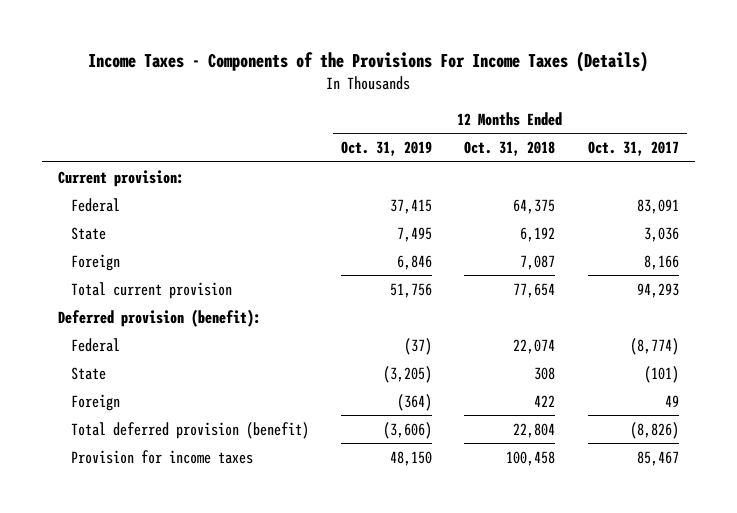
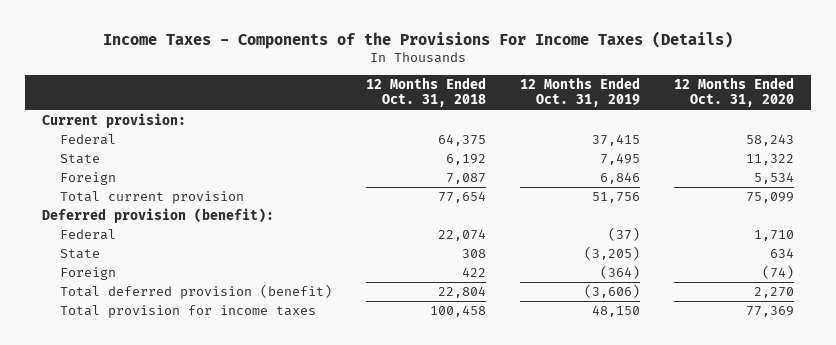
- | 12 Months Ended Oct. 31, 2019 | 12 Months Ended Oct. 31, 2018 | 12 Months Ended Oct. 31, 2017
+ | 12 Months Ended Oct. 31, 2018 | 12 Months Ended Oct. 31, 2019 | 12 Months Ended Oct. 31, 2020
- Provision for income taxes | 48,150 | 100,458 | 85,467
+ Total provision for income taxes | 100,458 | 48,150 | 77,369

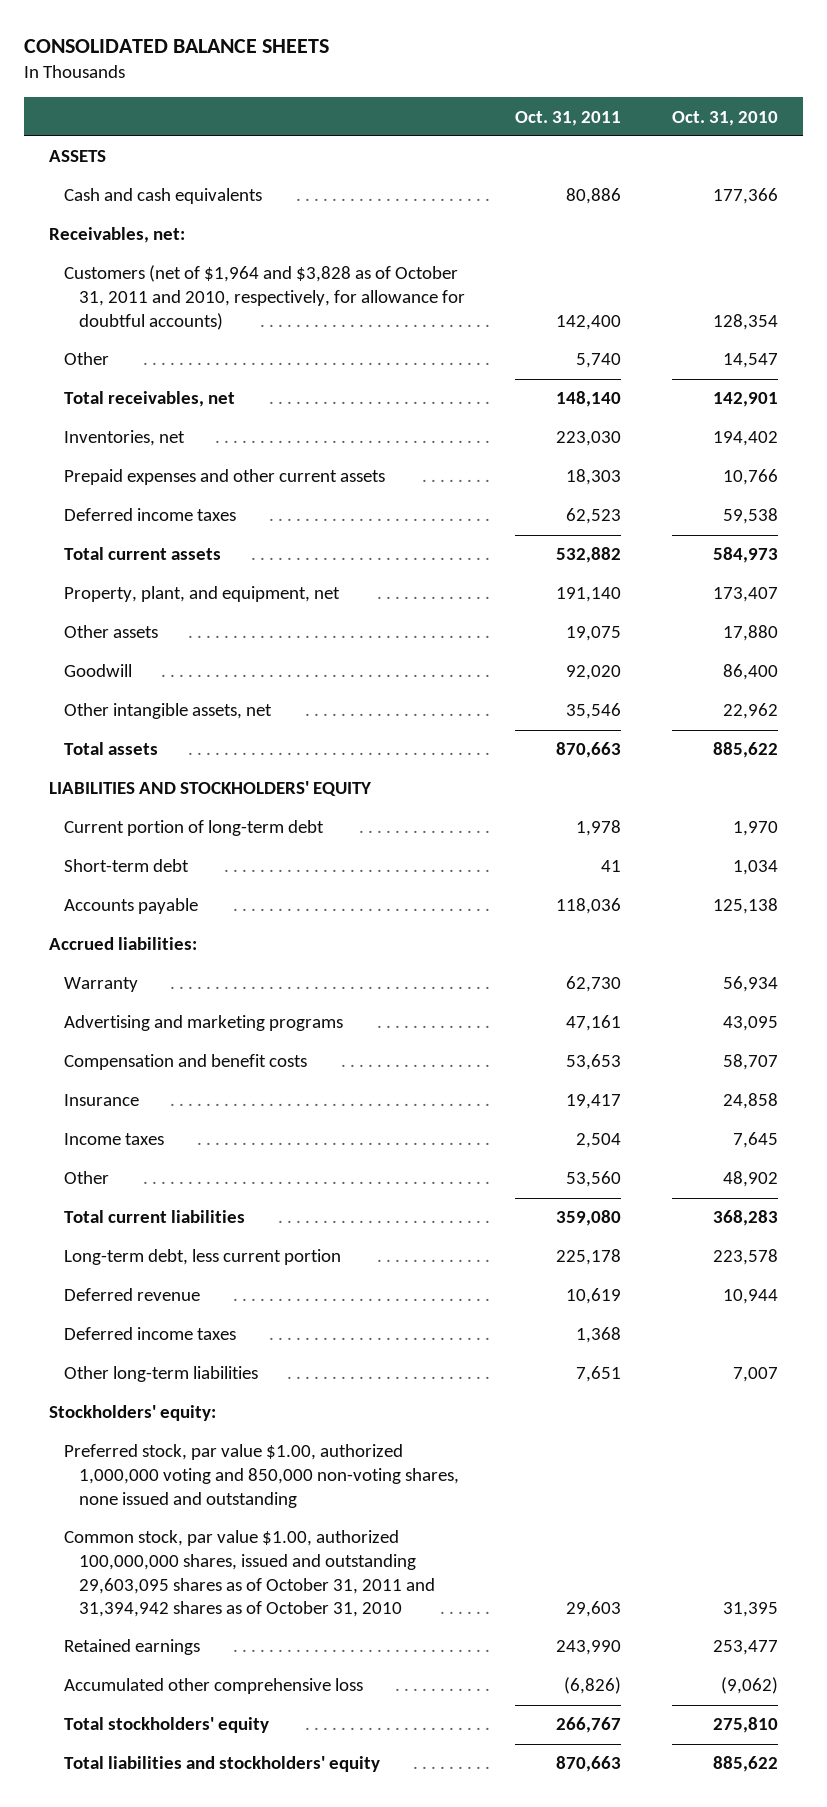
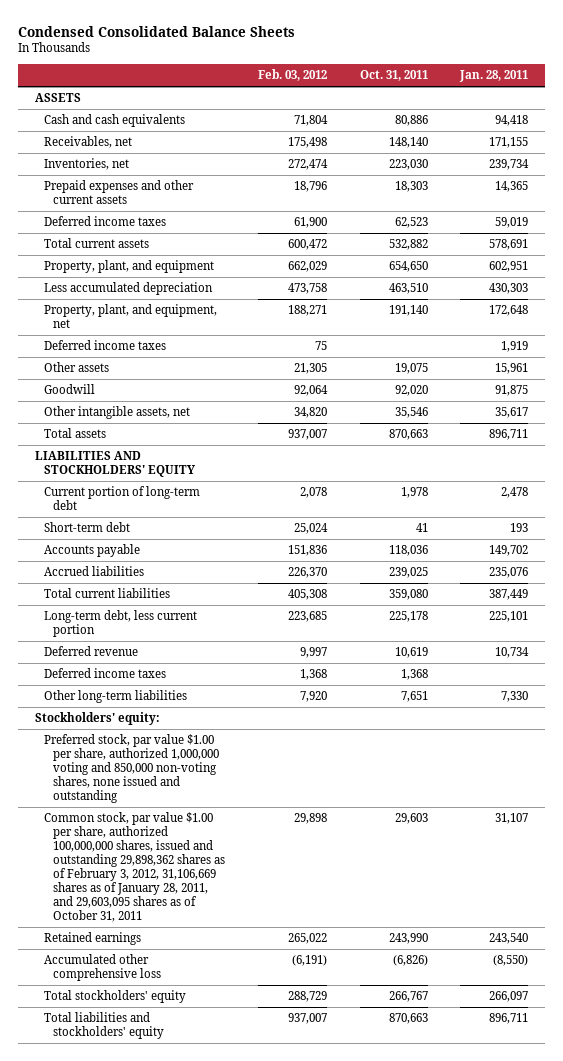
- CONSOLIDATED BALANCE SHEETS
+ Condensed Consolidated Balance Sheets
- | Oct. 31, 2011 | Oct. 31, 2010
+ | Feb. 03, 2012 | Oct. 31, 2011 | Jan. 28, 2011
- Receivables, net:
- Customers (net of $1,964 and $3,828 as of October 31, 2011 and 2010, respectively, for allowance for doubtful accounts) | 142,400 | 128,354
- Other | 5,740 | 14,547
- Total receivables, net | 148,140 | 142,901
+ Receivables, net | 175,498 | 148,140 | 171,155
+ Property, plant, and equipment | 662,029 | 654,650 | 602,951
+ Less accumulated depreciation | 473,758 | 463,510 | 430,303
+ Deferred income taxes | 75 | | 1,919
- Accrued liabilities:
- Warranty | 62,730 | 56,934
- Advertising and marketing programs | 47,161 | 43,095
- Compensation and benefit costs | 53,653 | 58,707
- Insurance | 19,417 | 24,858
- Income taxes | 2,504 | 7,645
- Other | 53,560 | 48,902
+ Accrued liabilities | 226,370 | 239,025 | 235,076
- Preferred stock, par value $1.00, authorized 1,000,000 voting and 850,000 non-voting shares, none issued and outstanding
- Common stock, par value $1.00, authorized 100,000,000 shares, issued and outstanding 29,603,095 shares as of October 31, 2011 and 31,394,942 shares as of October 31, 2010 | 29,603 | 31,395
+ Preferred stock, par value $1.00 per share, authorized 1,000,000 voting and 850,000 non-voting shares, none issued and outstanding
+ Common stock, par value $1.00 per share, authorized 100,000,000 shares, issued and outstanding 29,898,362 shares as of February 3, 2012, 31,106,669 shares as of January 28, 2011, and 29,603,095 shares as of October 31, 2011 | 29,898 | 29,603 | 31,107

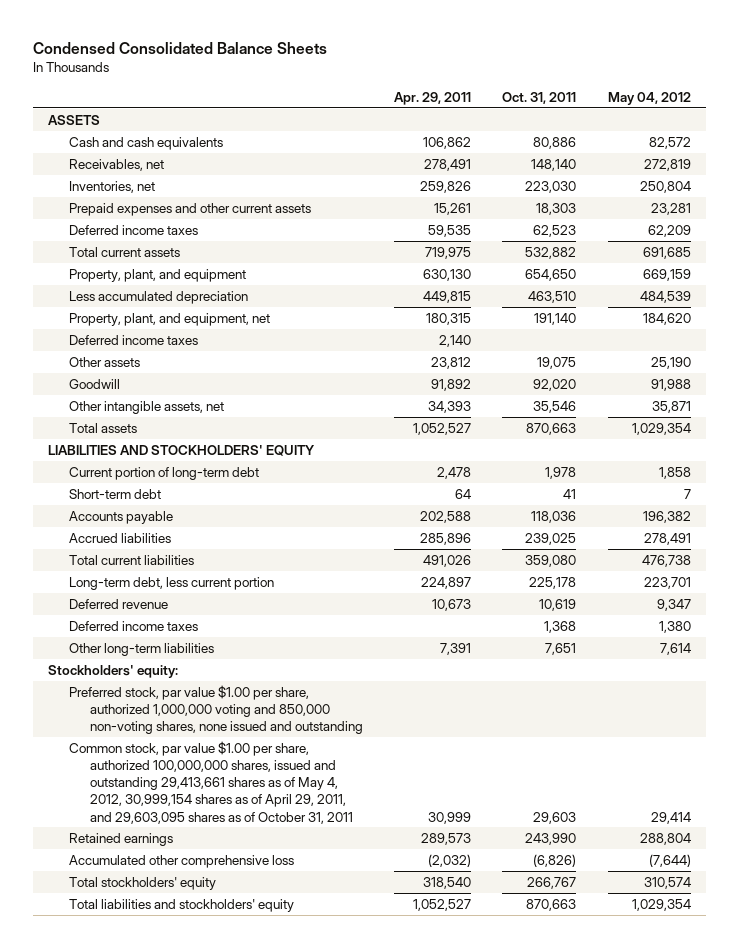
- | Feb. 03, 2012 | Oct. 31, 2011 | Jan. 28, 2011
+ | Apr. 29, 2011 | Oct. 31, 2011 | May 04, 2012
- Common stock, par value $1.00 per share, authorized 100,000,000 shares, issued and outstanding 29,898,362 shares as of February 3, 2012, 31,106,669 shares as of January 28, 2011, and 29,603,095 shares as of October 31, 2011 | 29,898 | 29,603 | 31,107
+ Common stock, par value $1.00 per share, authorized 100,000,000 shares, issued and outstanding 29,413,661 shares as of May 4, 2012, 30,999,154 shares as of April 29, 2011, and 29,603,095 shares as of October 31, 2011 | 30,999 | 29,603 | 29,414

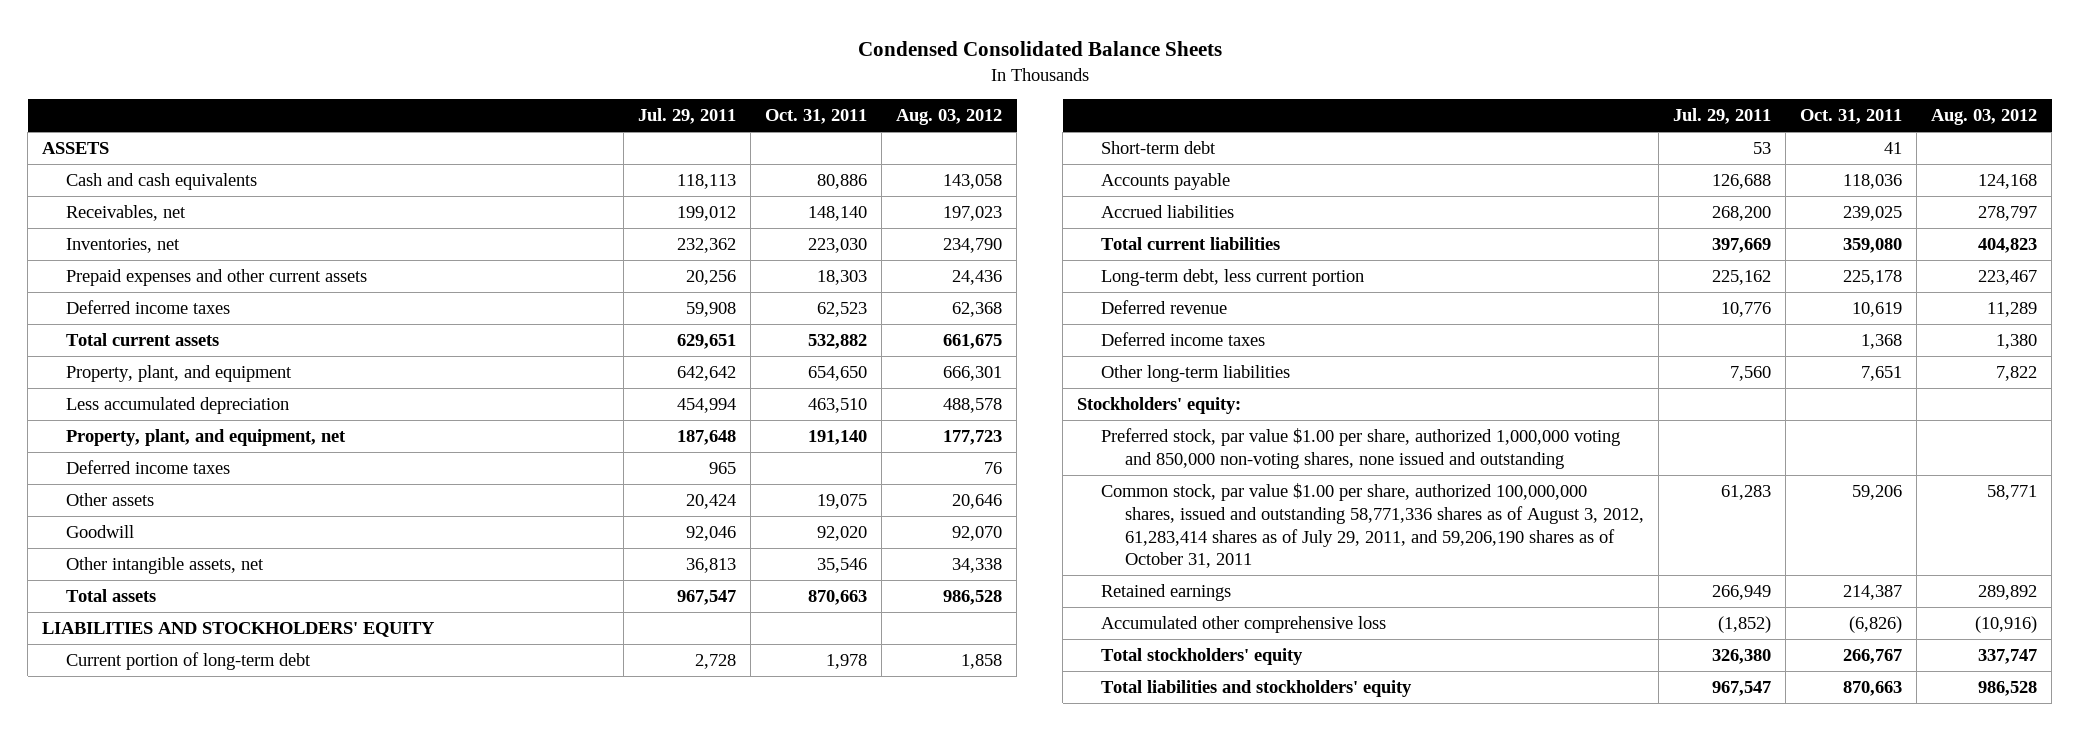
- | Apr. 29, 2011 | Oct. 31, 2011 | May 04, 2012
+ | Jul. 29, 2011 | Oct. 31, 2011 | Aug. 03, 2012
- Common stock, par value $1.00 per share, authorized 100,000,000 shares, issued and outstanding 29,413,661 shares as of May 4, 2012, 30,999,154 shares as of April 29, 2011, and 29,603,095 shares as of October 31, 2011 | 30,999 | 29,603 | 29,414
- Retained earnings | 289,573 | 243,990 | 288,804
+ Common stock, par value $1.00 per share, authorized 100,000,000 shares, issued and outstanding 58,771,336 shares as of August 3, 2012, 61,283,414 shares as of July 29, 2011, and 59,206,190 shares as of October 31, 2011 | 61,283 | 59,206 | 58,771
+ Retained earnings | 266,949 | 214,387 | 289,892

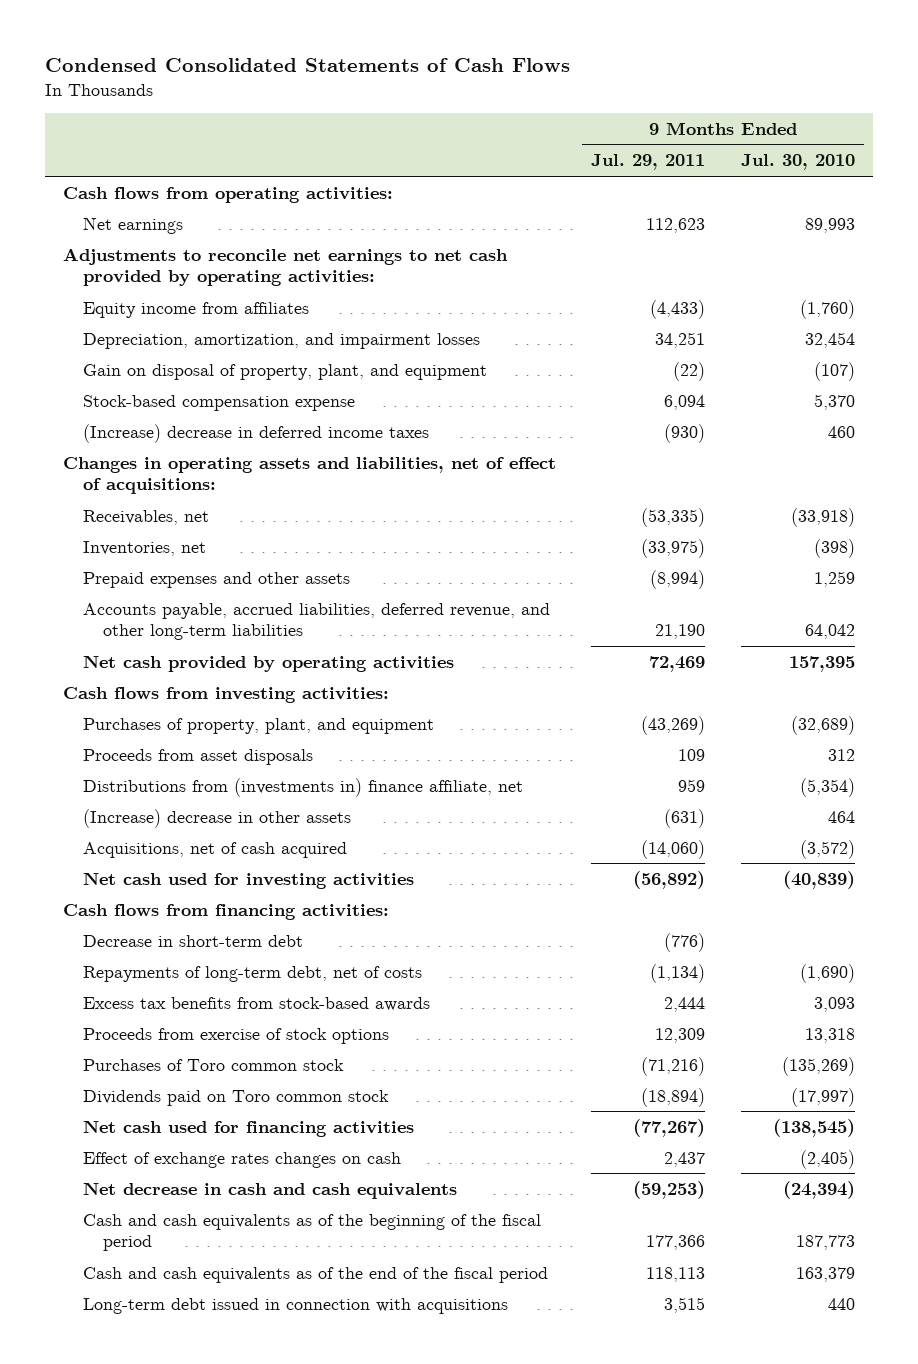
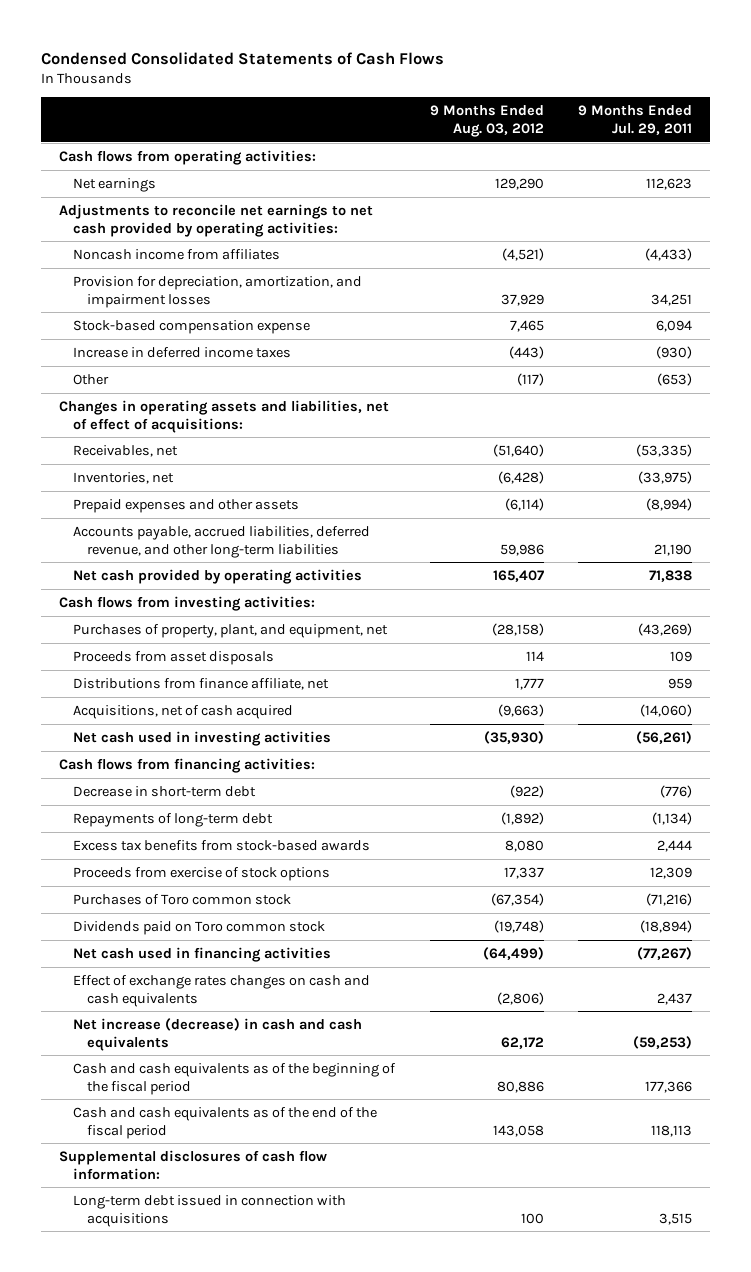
- | 9 Months Ended Jul. 29, 2011 | 9 Months Ended Jul. 30, 2010
+ | 9 Months Ended Aug. 03, 2012 | 9 Months Ended Jul. 29, 2011
- Equity income from affiliates | (4,433) | (1,760)
- Depreciation, amortization, and impairment losses | 34,251 | 32,454
- Gain on disposal of property, plant, and equipment | (22) | (107)
+ Noncash income from affiliates | (4,521) | (4,433)
+ Provision for depreciation, amortization, and impairment losses | 37,929 | 34,251
- (Increase) decrease in deferred income taxes | (930) | 460
+ Increase in deferred income taxes | (443) | (930)
+ Other | (117) | (653)
- Net cash provided by operating activities | 72,469 | 157,395
+ Net cash provided by operating activities | 165,407 | 71,838
- Purchases of property, plant, and equipment | (43,269) | (32,689)
+ Purchases of property, plant, and equipment, net | (28,158) | (43,269)
- Distributions from (investments in) finance affiliate, net | 959 | (5,354)
- (Increase) decrease in other assets | (631) | 464
+ Distributions from finance affiliate, net | 1,777 | 959
- Net cash used for investing activities | (56,892) | (40,839)
+ Net cash used in investing activities | (35,930) | (56,261)
- Repayments of long-term debt, net of costs | (1,134) | (1,690)
+ Repayments of long-term debt | (1,892) | (1,134)
- Net cash used for financing activities | (77,267) | (138,545)
- Effect of exchange rates changes on cash | 2,437 | (2,405)
- Net decrease in cash and cash equivalents | (59,253) | (24,394)
+ Net cash used in financing activities | (64,499) | (77,267)
+ Effect of exchange rates changes on cash and cash equivalents | (2,806) | 2,437
+ Net increase (decrease) in cash and cash equivalents | 62,172 | (59,253)
+ Supplemental disclosures of cash flow information:

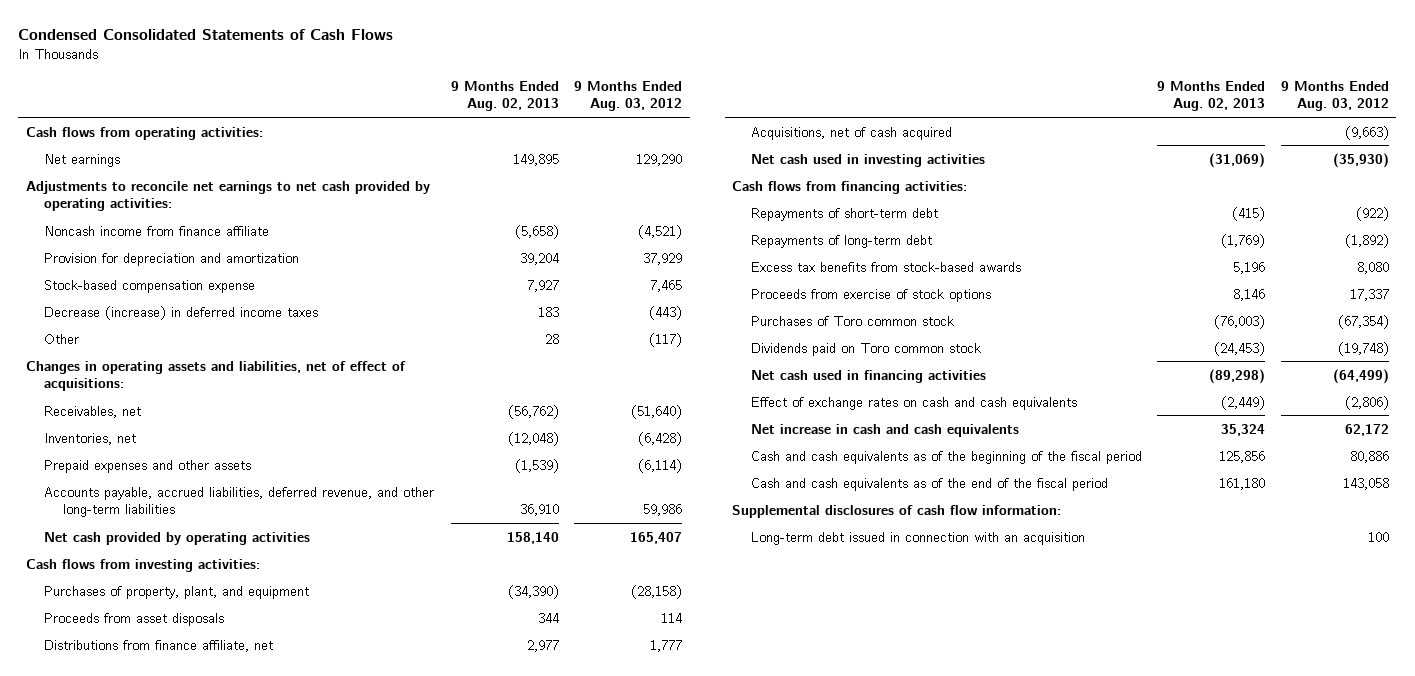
- | 9 Months Ended Aug. 03, 2012 | 9 Months Ended Jul. 29, 2011
+ | 9 Months Ended Aug. 02, 2013 | 9 Months Ended Aug. 03, 2012
- Noncash income from affiliates | (4,521) | (4,433)
- Provision for depreciation, amortization, and impairment losses | 37,929 | 34,251
+ Noncash income from finance affiliate | (5,658) | (4,521)
+ Provision for depreciation and amortization | 39,204 | 37,929
- Increase in deferred income taxes | (443) | (930)
+ Decrease (increase) in deferred income taxes | 183 | (443)
- Purchases of property, plant, and equipment, net | (28,158) | (43,269)
+ Purchases of property, plant, and equipment | (34,390) | (28,158)
- Decrease in short-term debt | (922) | (776)
+ Repayments of short-term debt | (415) | (922)
- Effect of exchange rates changes on cash and cash equivalents | (2,806) | 2,437
- Net increase (decrease) in cash and cash equivalents | 62,172 | (59,253)
+ Effect of exchange rates on cash and cash equivalents | (2,449) | (2,806)
+ Net increase in cash and cash equivalents | 35,324 | 62,172
- Long-term debt issued in connection with acquisitions | 100 | 3,515
+ Long-term debt issued in connection with an acquisition | | 100

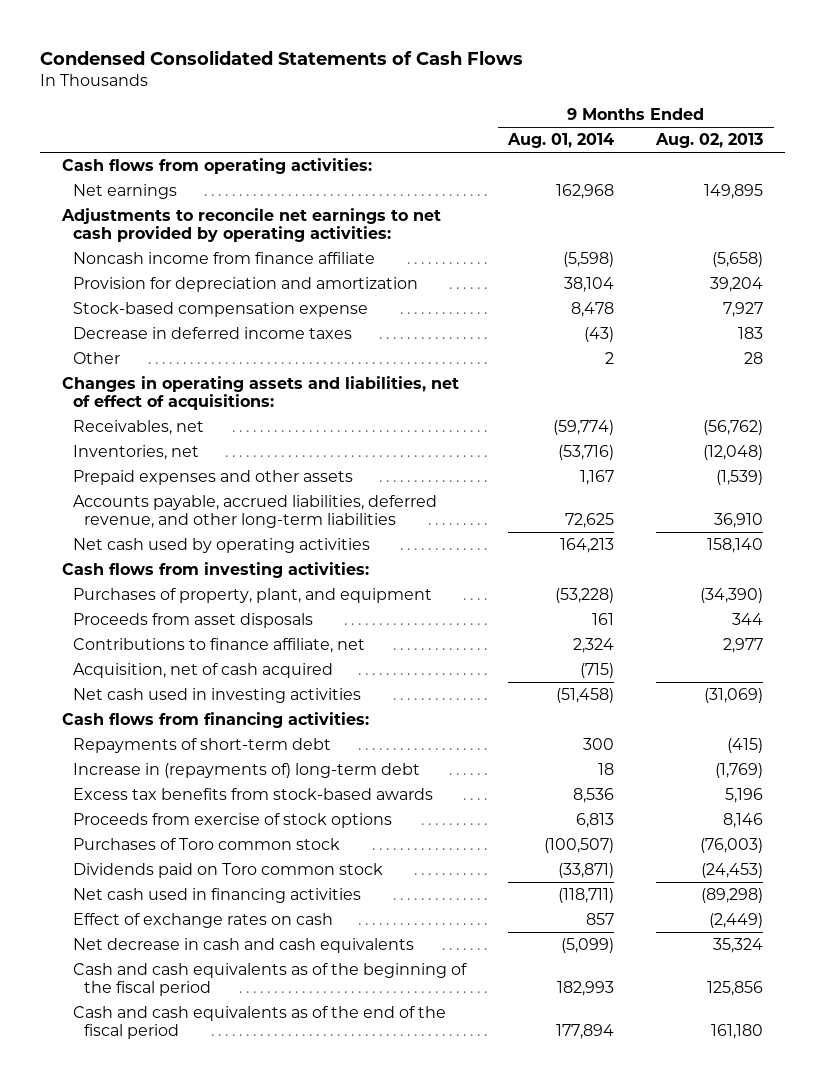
- | 9 Months Ended Aug. 02, 2013 | 9 Months Ended Aug. 03, 2012
+ | 9 Months Ended Aug. 01, 2014 | 9 Months Ended Aug. 02, 2013
- Decrease (increase) in deferred income taxes | 183 | (443)
+ Decrease in deferred income taxes | (43) | 183
- Net cash provided by operating activities | 158,140 | 165,407
+ Net cash used by operating activities | 164,213 | 158,140
- Distributions from finance affiliate, net | 2,977 | 1,777
- Acquisitions, net of cash acquired | | (9,663)
+ Contributions to finance affiliate, net | 2,324 | 2,977
+ Acquisition, net of cash acquired | (715) |
- Repayments of long-term debt | (1,769) | (1,892)
+ Increase in (repayments of) long-term debt | 18 | (1,769)
- Effect of exchange rates on cash and cash equivalents | (2,449) | (2,806)
- Net increase in cash and cash equivalents | 35,324 | 62,172
+ Effect of exchange rates on cash | 857 | (2,449)
+ Net decrease in cash and cash equivalents | (5,099) | 35,324
- Supplemental disclosures of cash flow information:
- Long-term debt issued in connection with an acquisition | | 100

